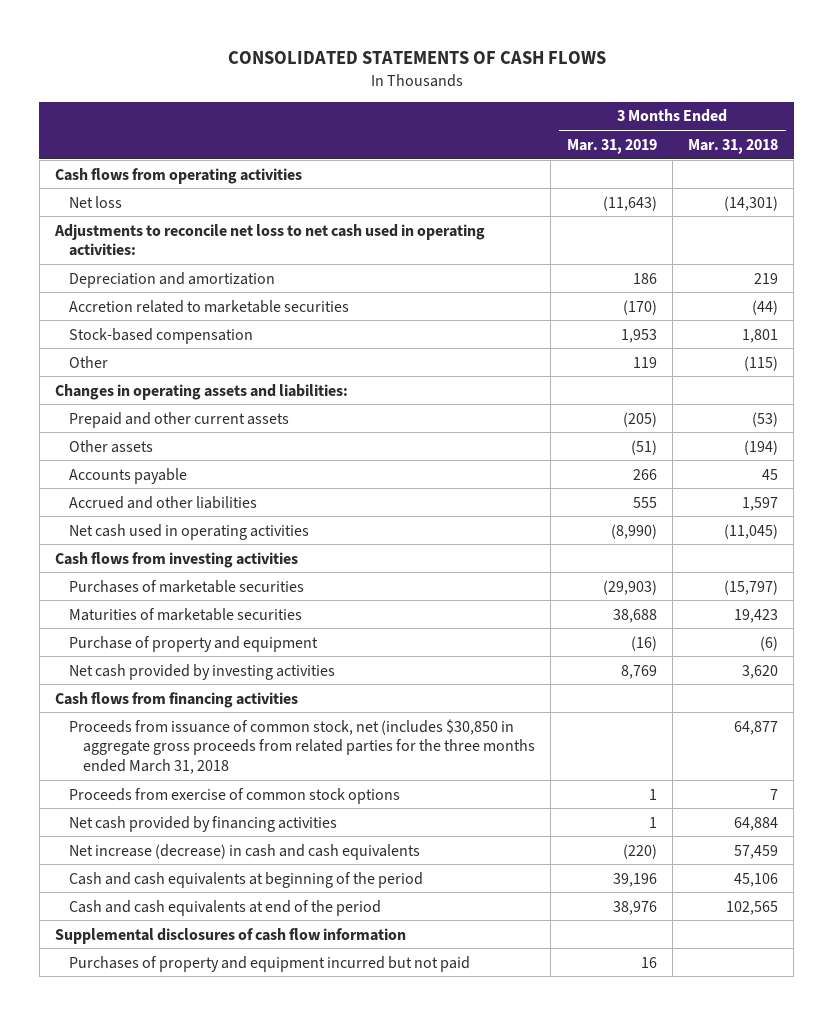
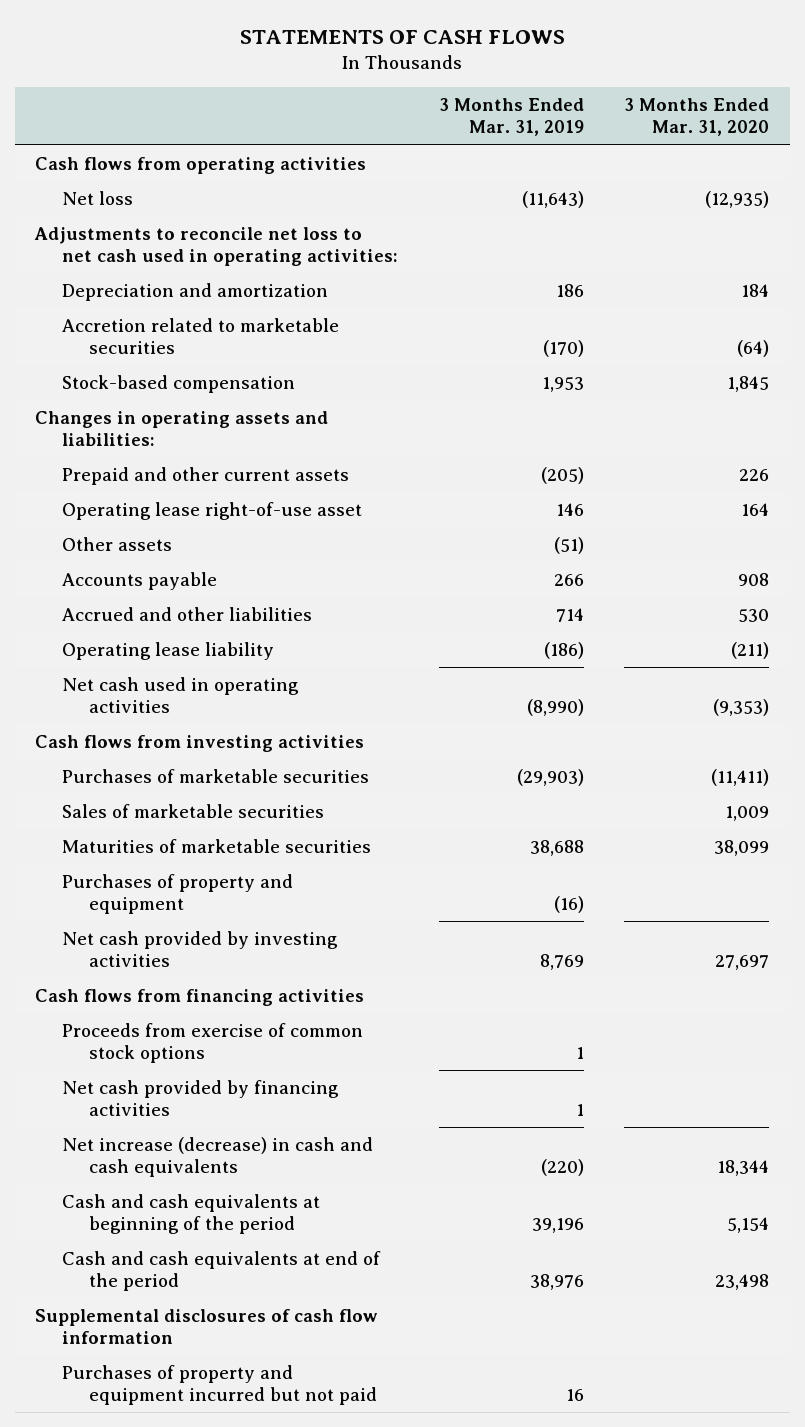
- CONSOLIDATED STATEMENTS OF CASH FLOWS
+ STATEMENTS OF CASH FLOWS
- | 3 Months Ended Mar. 31, 2019 | 3 Months Ended Mar. 31, 2018
+ | 3 Months Ended Mar. 31, 2019 | 3 Months Ended Mar. 31, 2020
- Other | 119 | (115)
+ Operating lease right-of-use asset | 146 | 164
- Accrued and other liabilities | 555 | 1,597
+ Accrued and other liabilities | 714 | 530
+ Operating lease liability | (186) | (211)
+ Sales of marketable securities | | 1,009
- Purchase of property and equipment | (16) | (6)
+ Purchases of property and equipment | (16) |
- Proceeds from issuance of common stock, net (includes $30,850 in aggregate gross proceeds from related parties for the three months ended March 31, 2018 | | 64,877

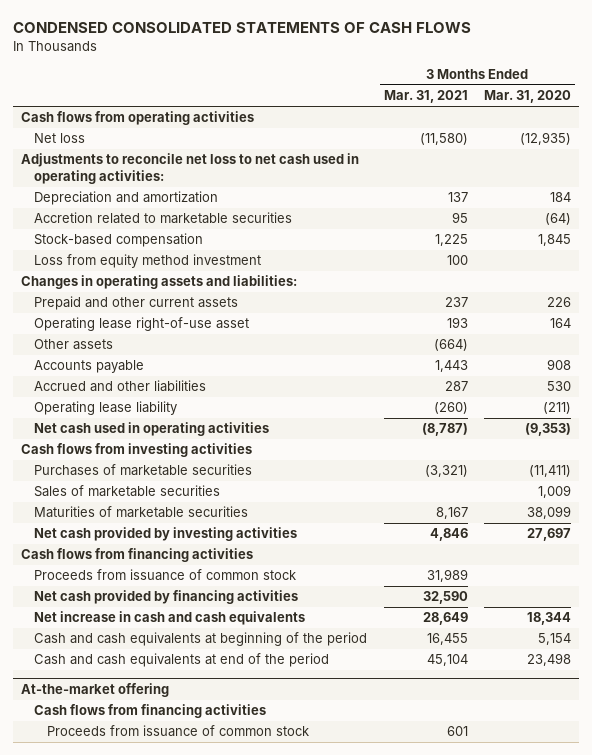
- STATEMENTS OF CASH FLOWS
+ CONDENSED CONSOLIDATED STATEMENTS OF CASH FLOWS
- | 3 Months Ended Mar. 31, 2019 | 3 Months Ended Mar. 31, 2020
+ | 3 Months Ended Mar. 31, 2021 | 3 Months Ended Mar. 31, 2020
+ Loss from equity method investment | 100 |
- Purchases of property and equipment | (16) |
- Proceeds from exercise of common stock options | 1 |
+ Proceeds from issuance of common stock | 31,989 |
- Net increase (decrease) in cash and cash equivalents | (220) | 18,344
+ Net increase in cash and cash equivalents | 28,649 | 18,344
- Supplemental disclosures of cash flow information
- Purchases of property and equipment incurred but not paid | 16 |
+ At-the-market offering
+ Cash flows from financing activities
+ Proceeds from issuance of common stock | 601 |

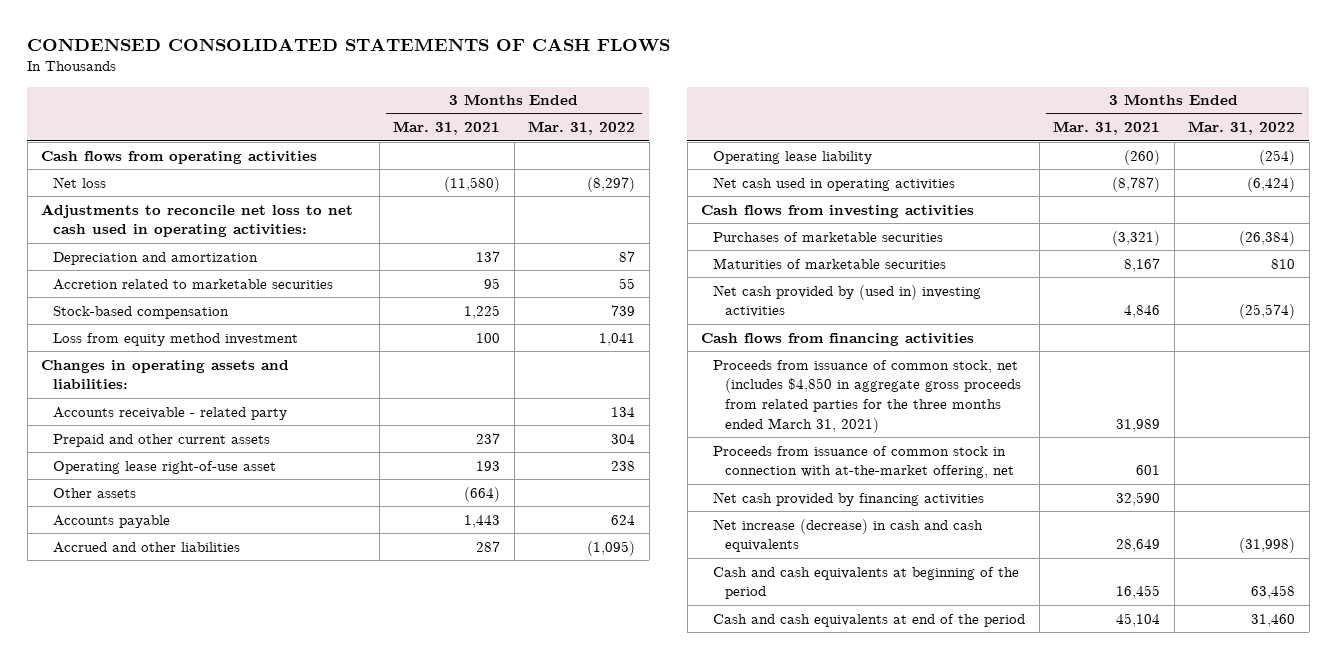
- | 3 Months Ended Mar. 31, 2021 | 3 Months Ended Mar. 31, 2020
+ | 3 Months Ended Mar. 31, 2021 | 3 Months Ended Mar. 31, 2022
+ Accounts receivable - related party | | 134
- Sales of marketable securities | | 1,009
- Net cash provided by investing activities | 4,846 | 27,697
+ Net cash provided by (used in) investing activities | 4,846 | (25,574)
- Proceeds from issuance of common stock | 31,989 |
+ Proceeds from issuance of common stock, net (includes $4,850 in aggregate gross proceeds from related parties for the three months ended March 31, 2021) | 31,989 |
+ Proceeds from issuance of common stock in connection with at-the-market offering, net | 601 |
- Net increase in cash and cash equivalents | 28,649 | 18,344
+ Net increase (decrease) in cash and cash equivalents | 28,649 | (31,998)
- At-the-market offering
- Cash flows from financing activities
- Proceeds from issuance of common stock | 601 |

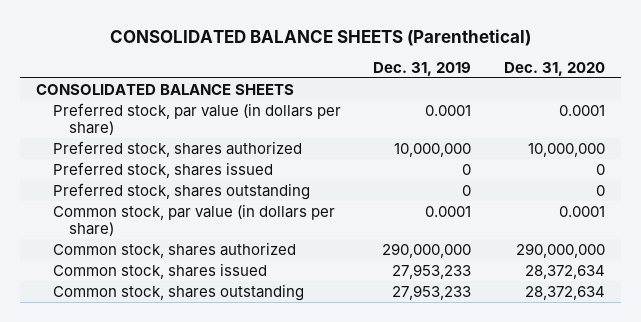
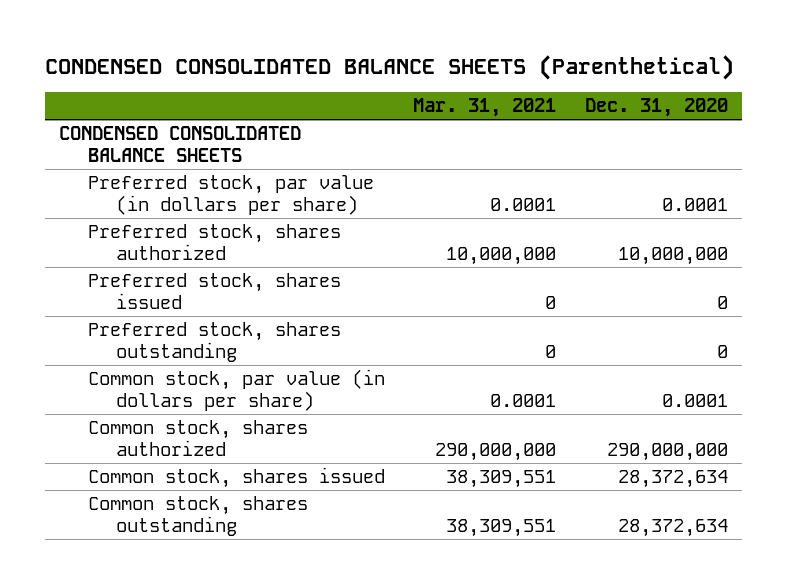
- CONSOLIDATED BALANCE SHEETS (Parenthetical)
+ CONDENSED CONSOLIDATED BALANCE SHEETS (Parenthetical)
- | Dec. 31, 2019 | Dec. 31, 2020
+ | Mar. 31, 2021 | Dec. 31, 2020
- CONSOLIDATED BALANCE SHEETS
+ CONDENSED CONSOLIDATED BALANCE SHEETS

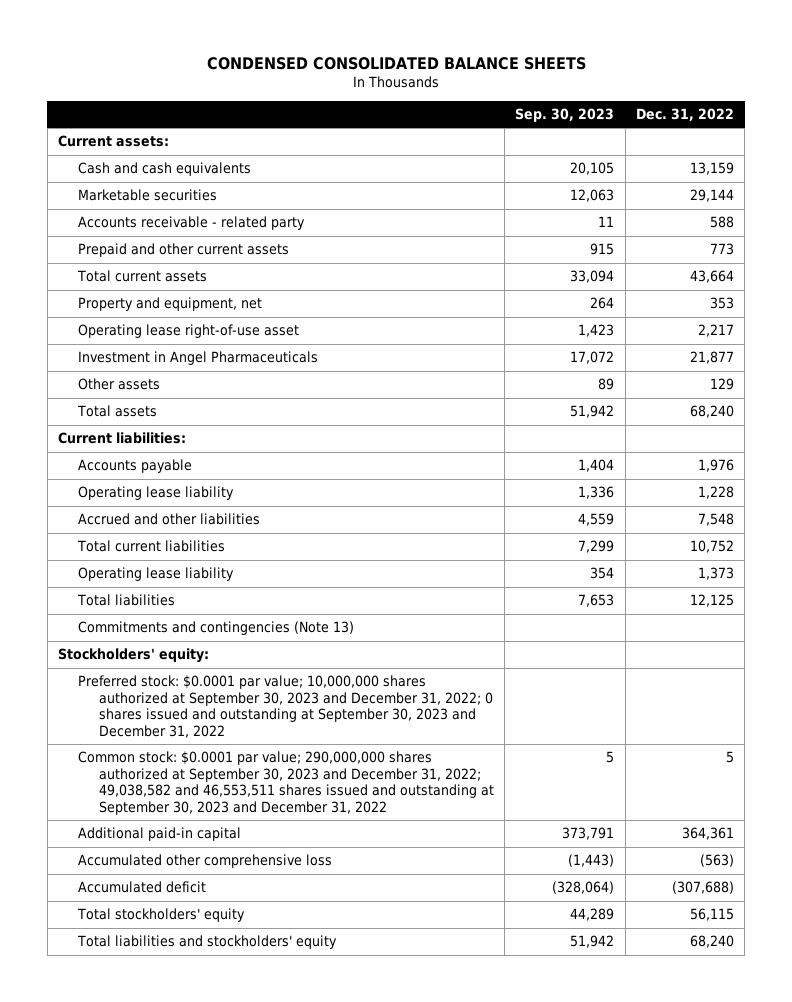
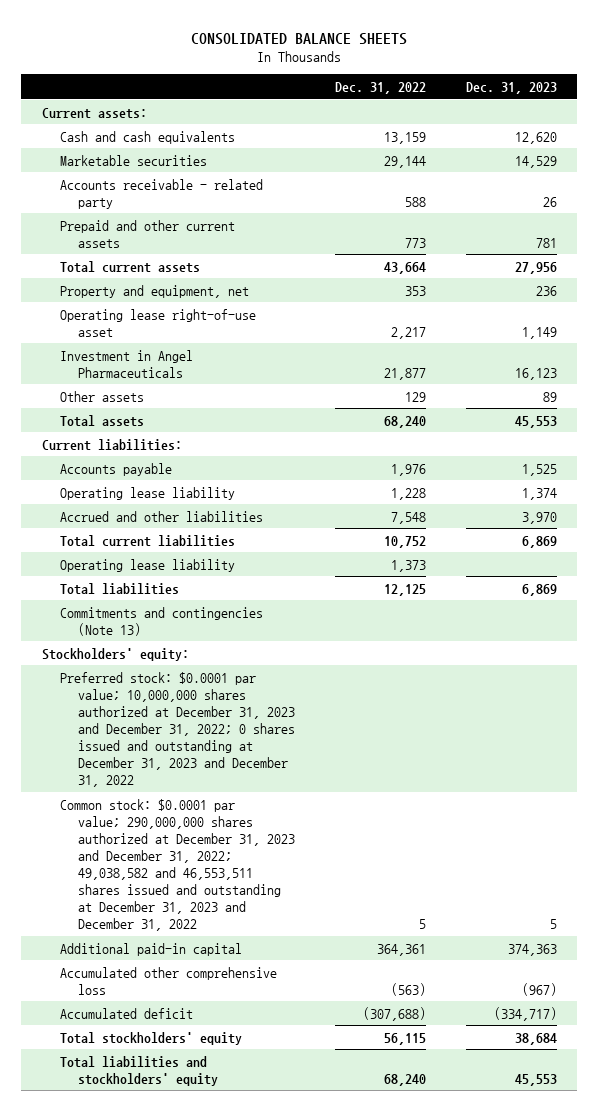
- CONDENSED CONSOLIDATED BALANCE SHEETS
+ CONSOLIDATED BALANCE SHEETS
- | Sep. 30, 2023 | Dec. 31, 2022
+ | Dec. 31, 2022 | Dec. 31, 2023
- Preferred stock: $0.0001 par value; 10,000,000 shares authorized at September 30, 2023 and December 31, 2022; 0 shares issued and outstanding at September 30, 2023 and December 31, 2022
- Common stock: $0.0001 par value; 290,000,000 shares authorized at September 30, 2023 and December 31, 2022; 49,038,582 and 46,553,511 shares issued and outstanding at September 30, 2023 and December 31, 2022 | 5 | 5
+ Preferred stock: $0.0001 par value; 10,000,000 shares authorized at December 31, 2023 and December 31, 2022; 0 shares issued and outstanding at December 31, 2023 and December 31, 2022
+ Common stock: $0.0001 par value; 290,000,000 shares authorized at December 31, 2023 and December 31, 2022; 49,038,582 and 46,553,511 shares issued and outstanding at December 31, 2023 and December 31, 2022 | 5 | 5

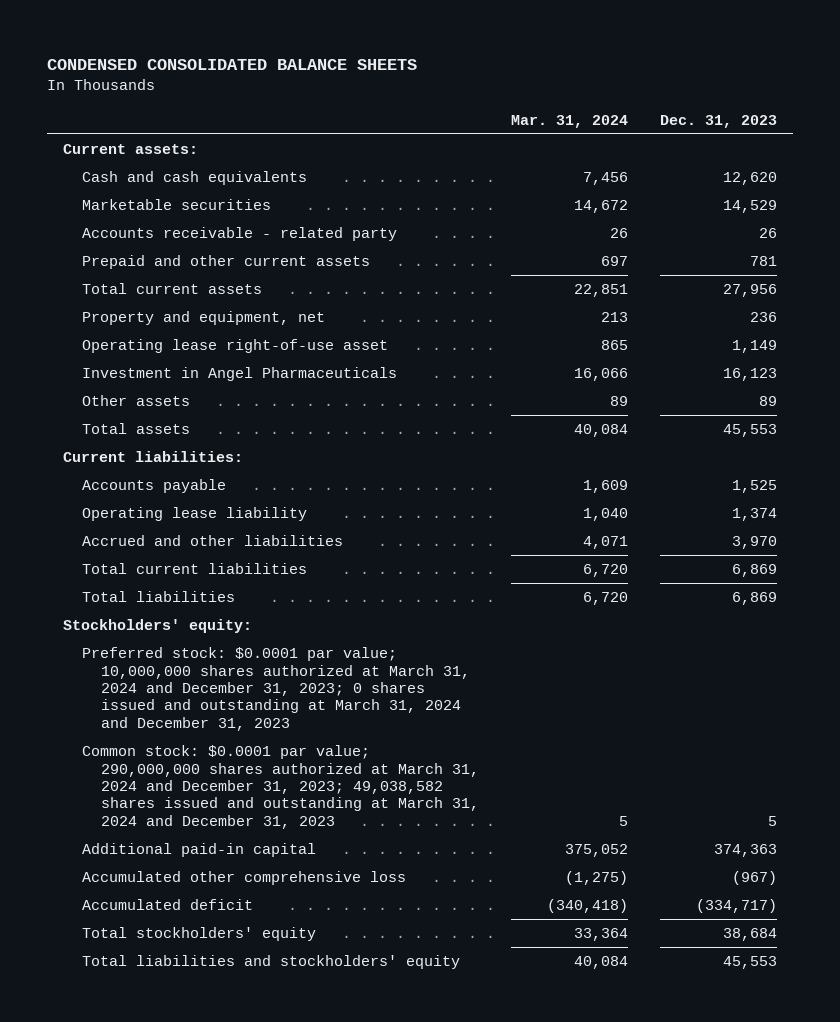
- CONSOLIDATED BALANCE SHEETS
+ CONDENSED CONSOLIDATED BALANCE SHEETS
- | Dec. 31, 2022 | Dec. 31, 2023
+ | Mar. 31, 2024 | Dec. 31, 2023
- Operating lease liability | 1,373 |
- Commitments and contingencies (Note 13)
- Preferred stock: $0.0001 par value; 10,000,000 shares authorized at December 31, 2023 and December 31, 2022; 0 shares issued and outstanding at December 31, 2023 and December 31, 2022
- Common stock: $0.0001 par value; 290,000,000 shares authorized at December 31, 2023 and December 31, 2022; 49,038,582 and 46,553,511 shares issued and outstanding at December 31, 2023 and December 31, 2022 | 5 | 5
+ Preferred stock: $0.0001 par value; 10,000,000 shares authorized at March 31, 2024 and December 31, 2023; 0 shares issued and outstanding at March 31, 2024 and December 31, 2023
+ Common stock: $0.0001 par value; 290,000,000 shares authorized at March 31, 2024 and December 31, 2023; 49,038,582 shares issued and outstanding at March 31, 2024 and December 31, 2023 | 5 | 5

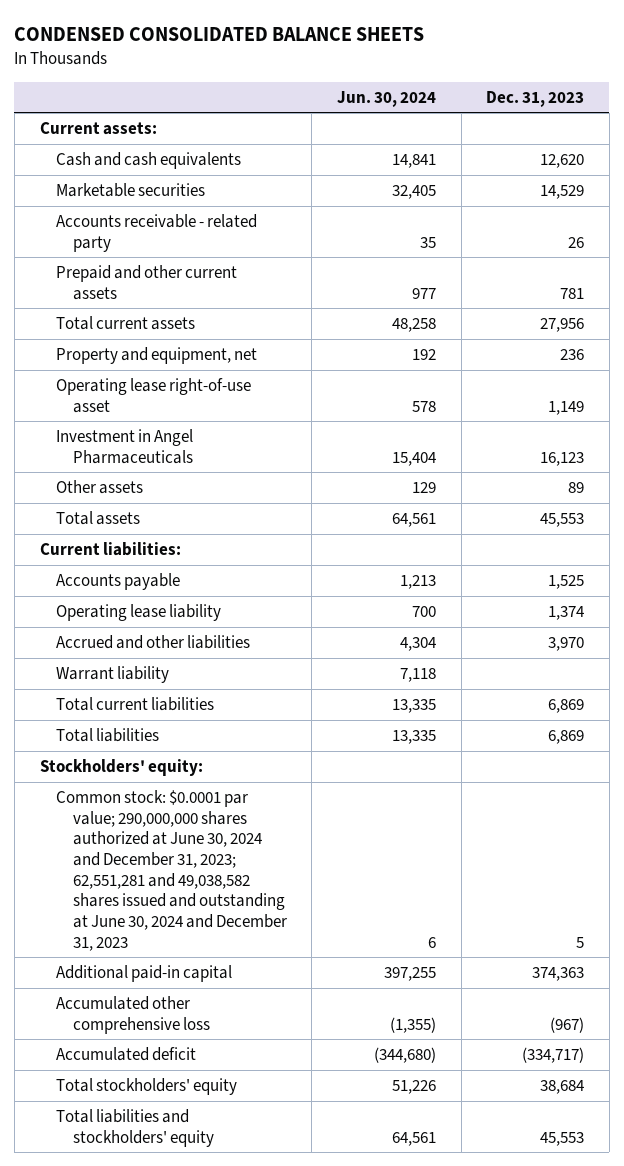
- | Mar. 31, 2024 | Dec. 31, 2023
+ | Jun. 30, 2024 | Dec. 31, 2023
+ Warrant liability | 7,118 |
- Preferred stock: $0.0001 par value; 10,000,000 shares authorized at March 31, 2024 and December 31, 2023; 0 shares issued and outstanding at March 31, 2024 and December 31, 2023
- Common stock: $0.0001 par value; 290,000,000 shares authorized at March 31, 2024 and December 31, 2023; 49,038,582 shares issued and outstanding at March 31, 2024 and December 31, 2023 | 5 | 5
+ Common stock: $0.0001 par value; 290,000,000 shares authorized at June 30, 2024 and December 31, 2023; 62,551,281 and 49,038,582 shares issued and outstanding at June 30, 2024 and December 31, 2023 | 6 | 5

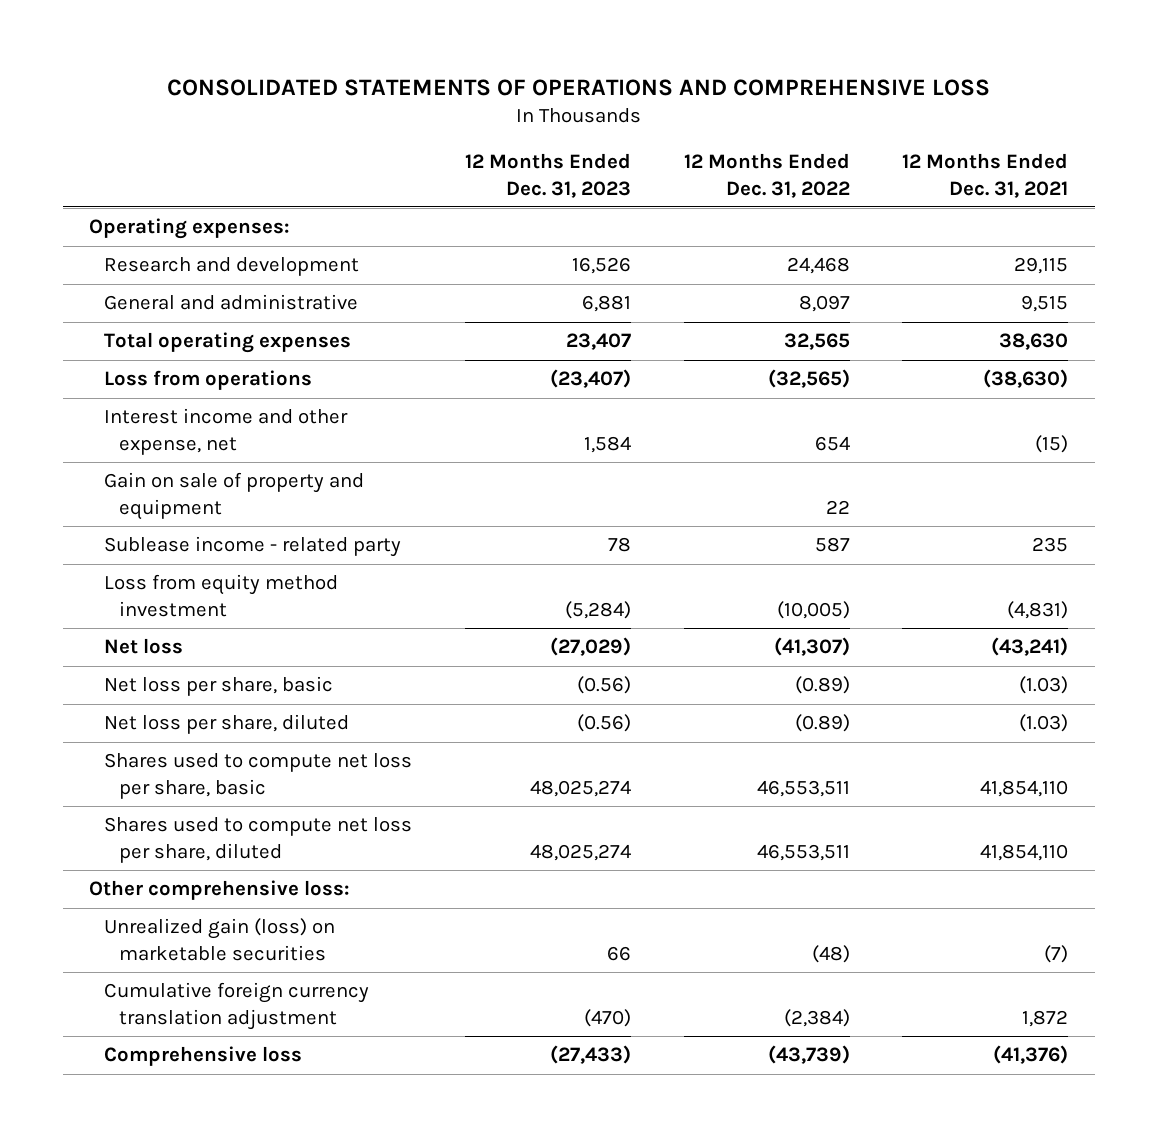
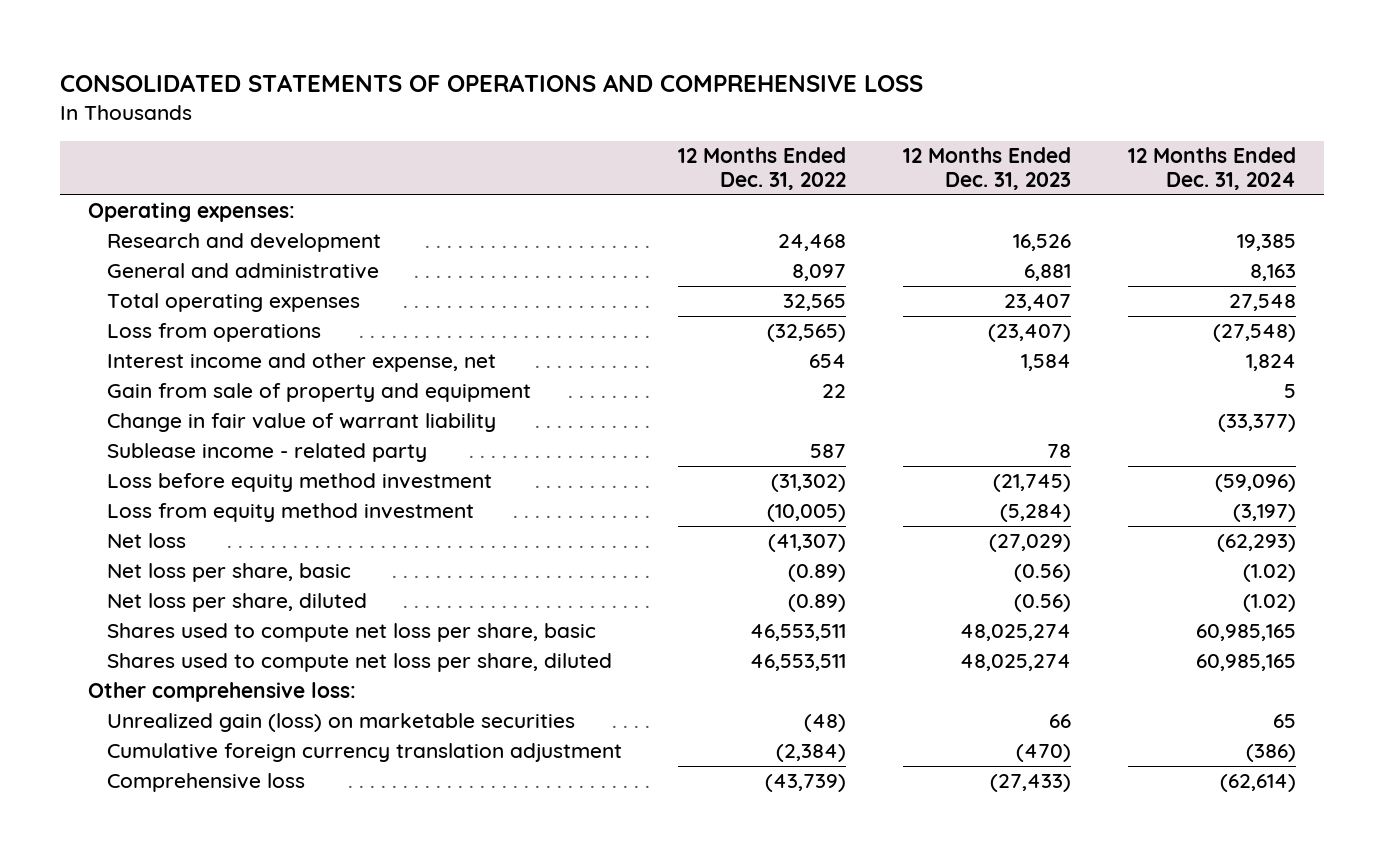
- | 12 Months Ended Dec. 31, 2023 | 12 Months Ended Dec. 31, 2022 | 12 Months Ended Dec. 31, 2021
+ | 12 Months Ended Dec. 31, 2022 | 12 Months Ended Dec. 31, 2023 | 12 Months Ended Dec. 31, 2024
- Gain on sale of property and equipment | | 22 |
+ Gain from sale of property and equipment | 22 | | 5
+ Change in fair value of warrant liability | | | (33,377)
+ Loss before equity method investment | (31,302) | (21,745) | (59,096)

